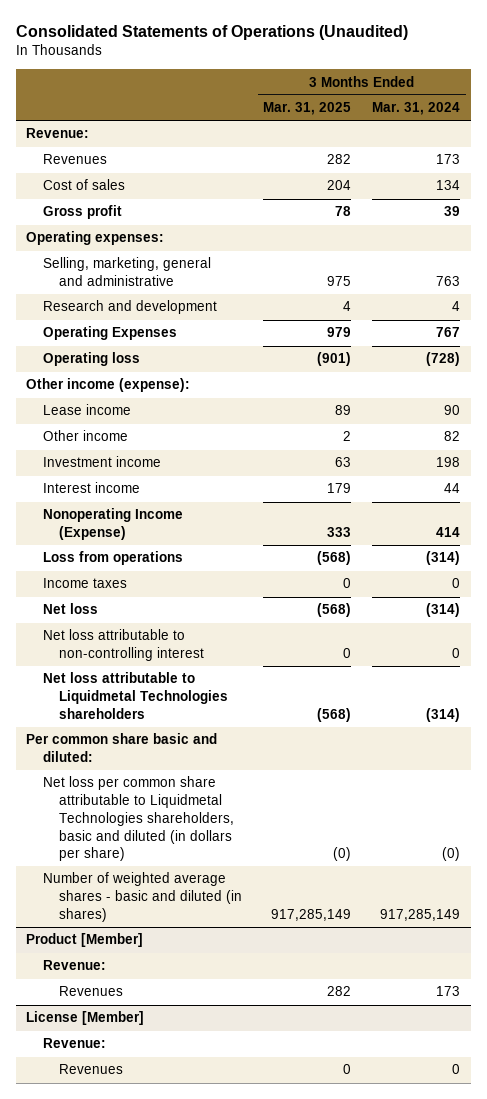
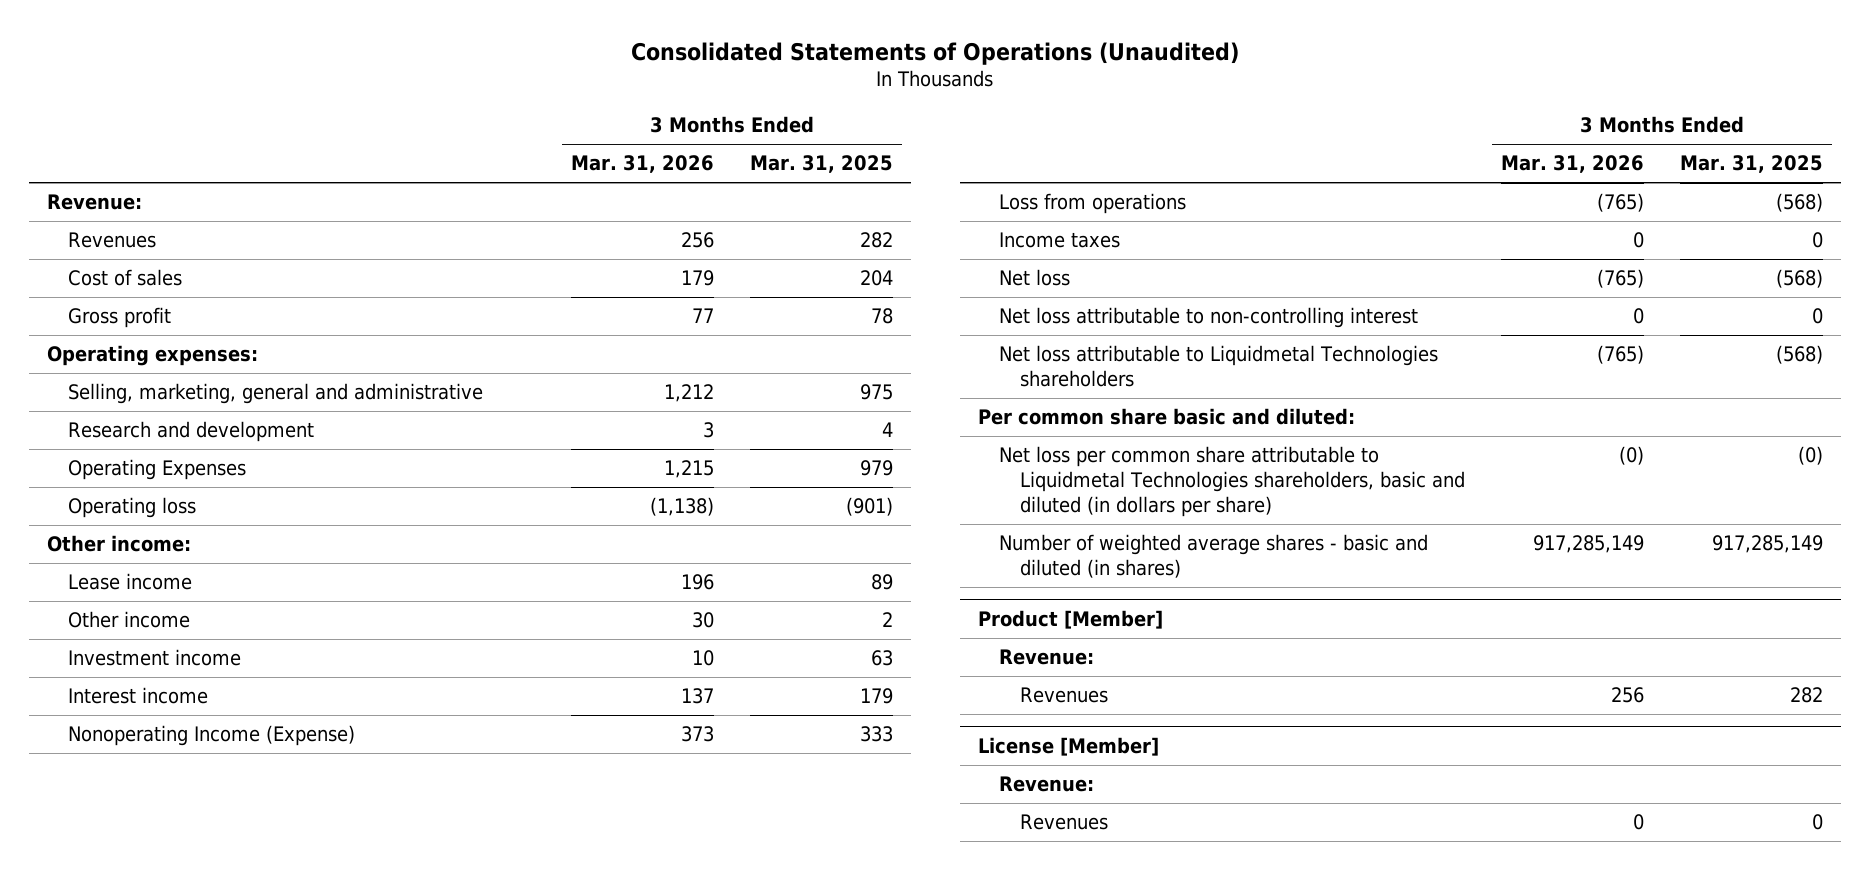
- | 3 Months Ended Mar. 31, 2025 | 3 Months Ended Mar. 31, 2024
+ | 3 Months Ended Mar. 31, 2026 | 3 Months Ended Mar. 31, 2025
- Other income (expense):
+ Other income:

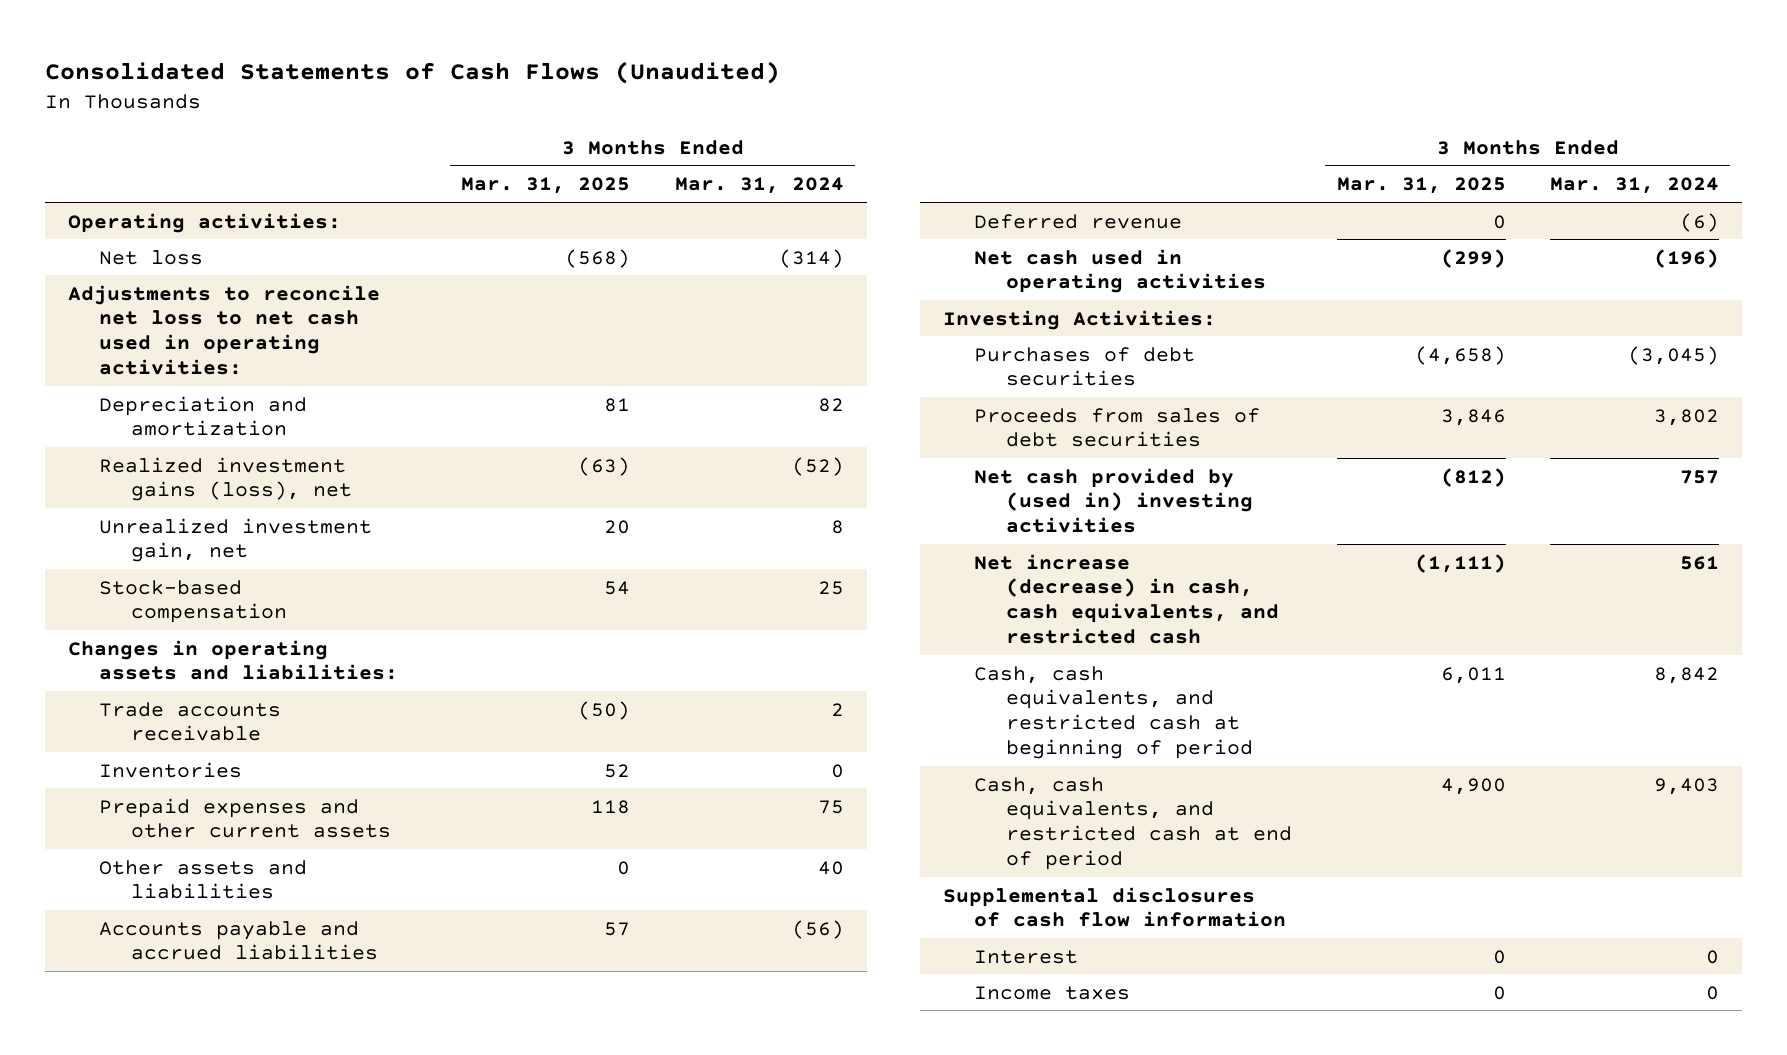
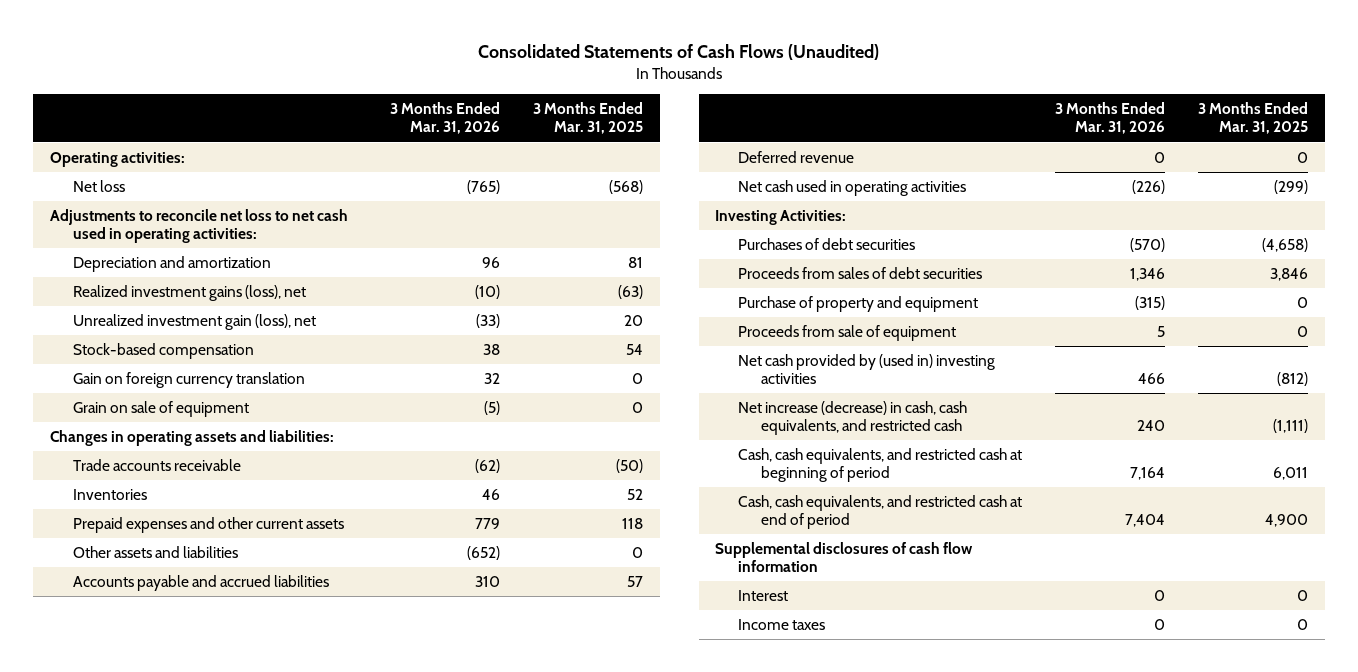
- | 3 Months Ended Mar. 31, 2025 | 3 Months Ended Mar. 31, 2024
+ | 3 Months Ended Mar. 31, 2026 | 3 Months Ended Mar. 31, 2025
- Unrealized investment gain, net | 20 | 8
+ Unrealized investment gain (loss), net | (33) | 20
+ Gain on foreign currency translation | 32 | 0
+ Grain on sale of equipment | (5) | 0
+ Purchase of property and equipment | (315) | 0
+ Proceeds from sale of equipment | 5 | 0

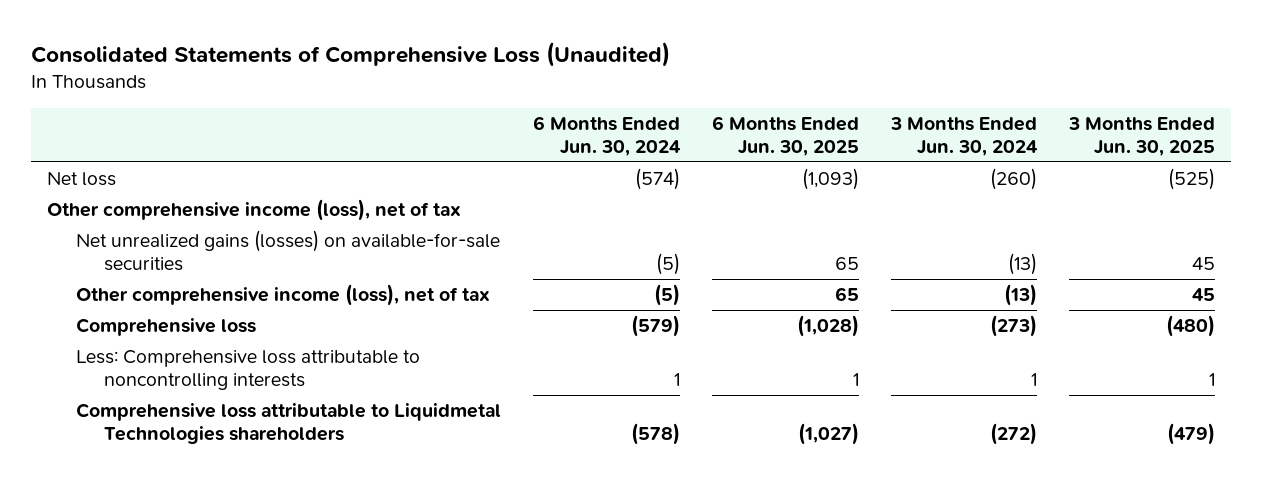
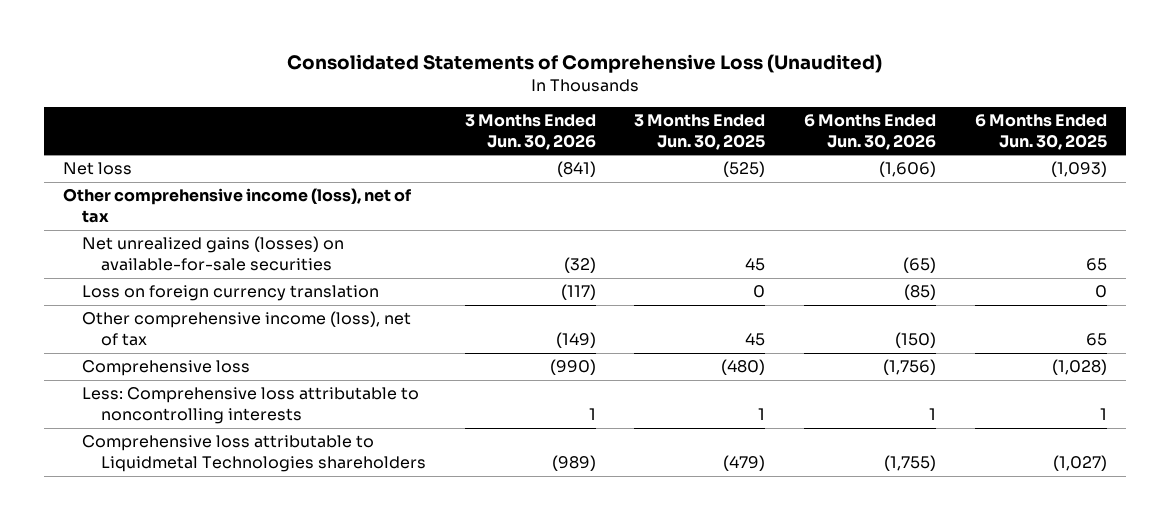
- | 6 Months Ended Jun. 30, 2024 | 6 Months Ended Jun. 30, 2025 | 3 Months Ended Jun. 30, 2024 | 3 Months Ended Jun. 30, 2025
+ | 3 Months Ended Jun. 30, 2026 | 3 Months Ended Jun. 30, 2025 | 6 Months Ended Jun. 30, 2026 | 6 Months Ended Jun. 30, 2025
+ Loss on foreign currency translation | (117) | 0 | (85) | 0

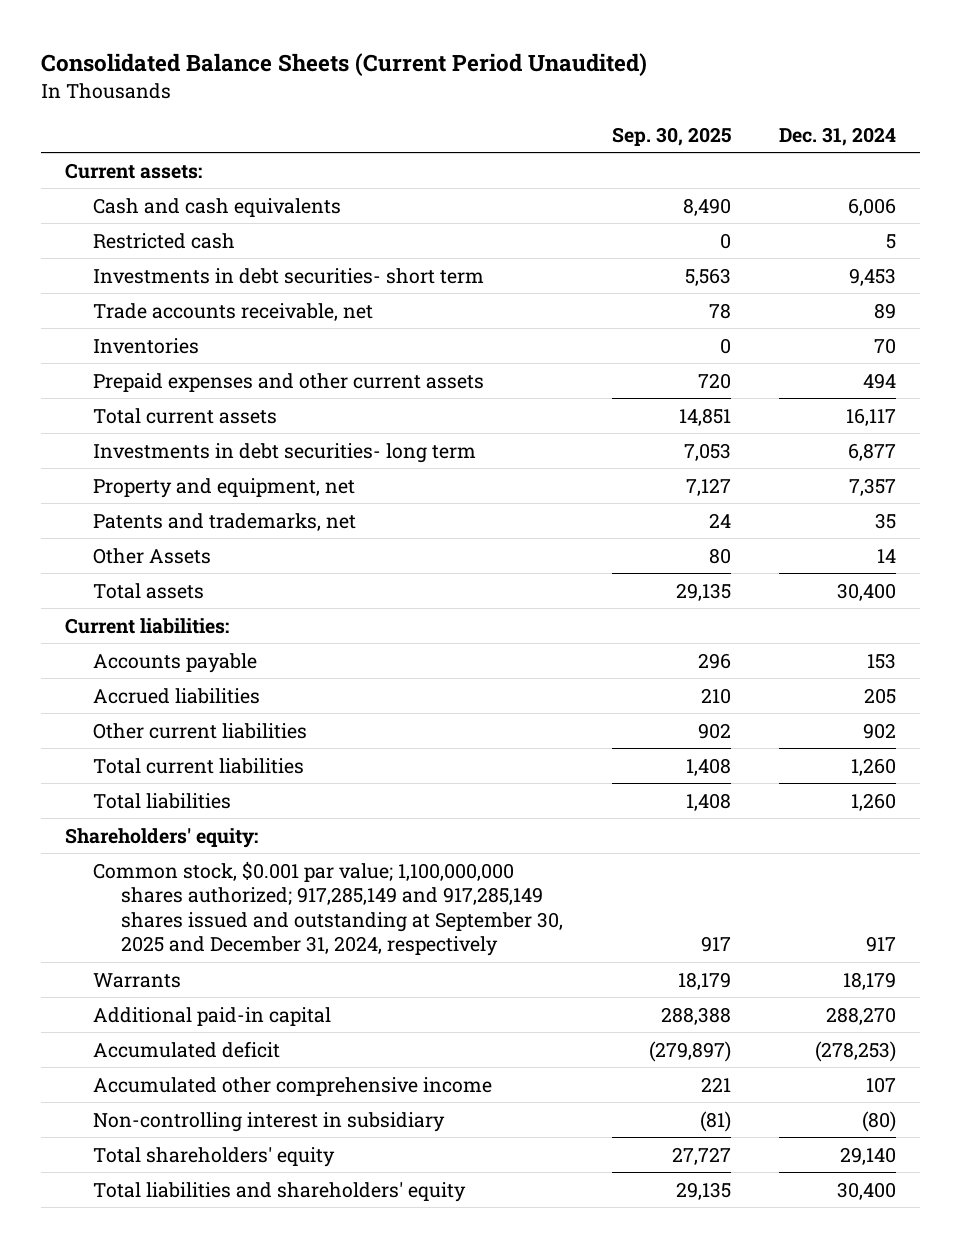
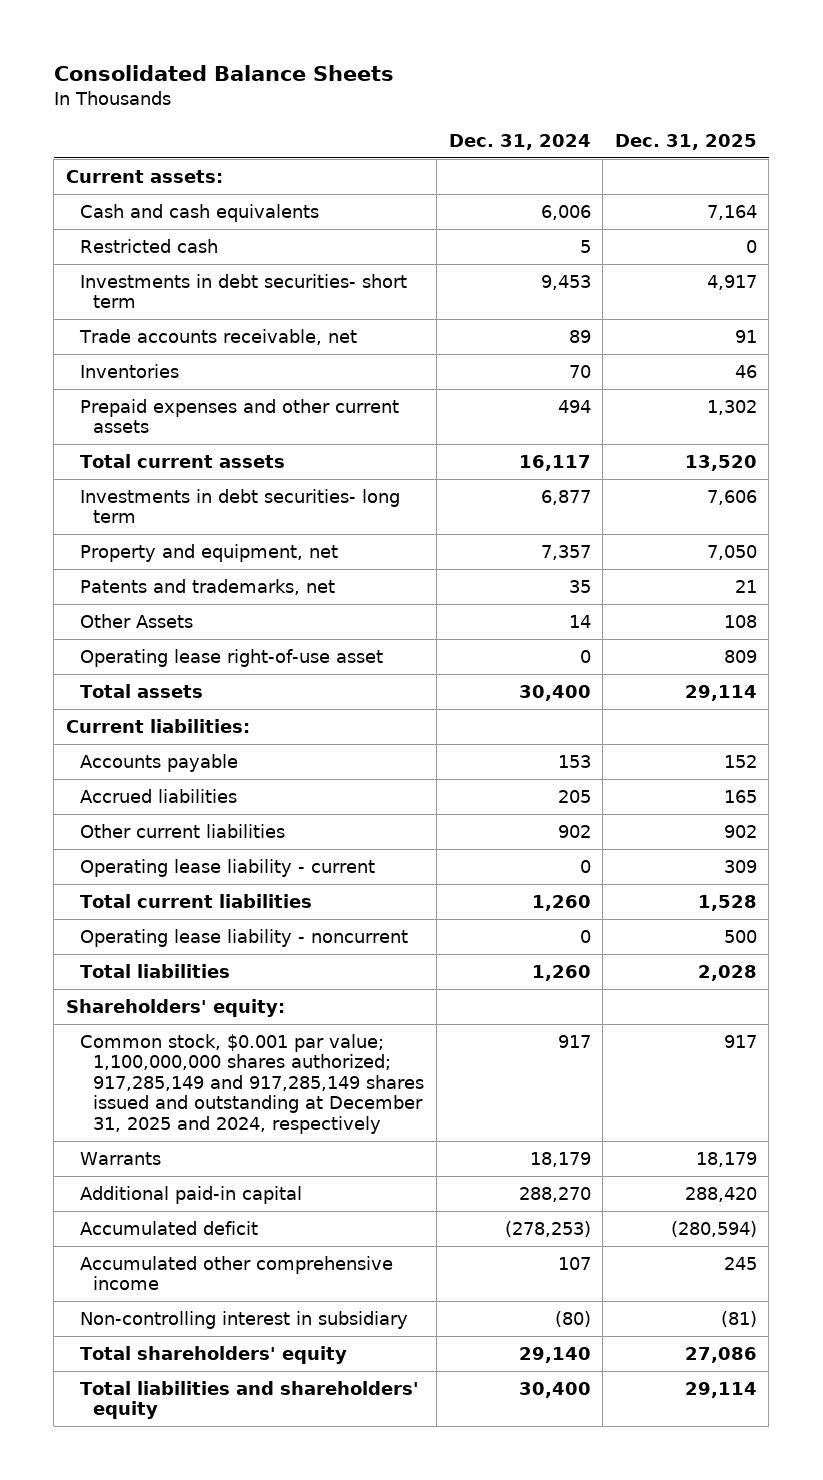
- Consolidated Balance Sheets (Current Period Unaudited)
+ Consolidated Balance Sheets
- | Sep. 30, 2025 | Dec. 31, 2024
+ | Dec. 31, 2024 | Dec. 31, 2025
+ Operating lease right-of-use asset | 0 | 809
+ Operating lease liability - current | 0 | 309
+ Operating lease liability - noncurrent | 0 | 500
- Common stock, $0.001 par value; 1,100,000,000 shares authorized; 917,285,149 and 917,285,149 shares issued and outstanding at September 30, 2025 and December 31, 2024, respectively | 917 | 917
+ Common stock, $0.001 par value; 1,100,000,000 shares authorized; 917,285,149 and 917,285,149 shares issued and outstanding at December 31, 2025 and 2024, respectively | 917 | 917

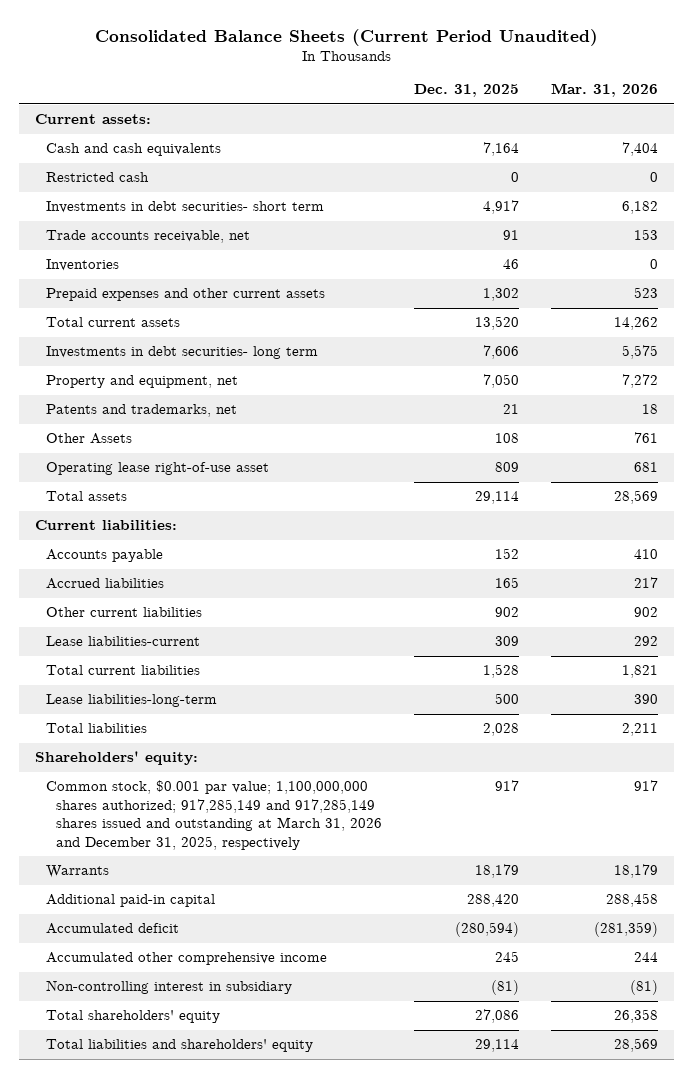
- Consolidated Balance Sheets
+ Consolidated Balance Sheets (Current Period Unaudited)
- | Dec. 31, 2024 | Dec. 31, 2025
+ | Dec. 31, 2025 | Mar. 31, 2026
- Operating lease liability - current | 0 | 309
+ Lease liabilities-current | 309 | 292
- Operating lease liability - noncurrent | 0 | 500
+ Lease liabilities-long-term | 500 | 390
- Common stock, $0.001 par value; 1,100,000,000 shares authorized; 917,285,149 and 917,285,149 shares issued and outstanding at December 31, 2025 and 2024, respectively | 917 | 917
+ Common stock, $0.001 par value; 1,100,000,000 shares authorized; 917,285,149 and 917,285,149 shares issued and outstanding at March 31, 2026 and December 31, 2025, respectively | 917 | 917

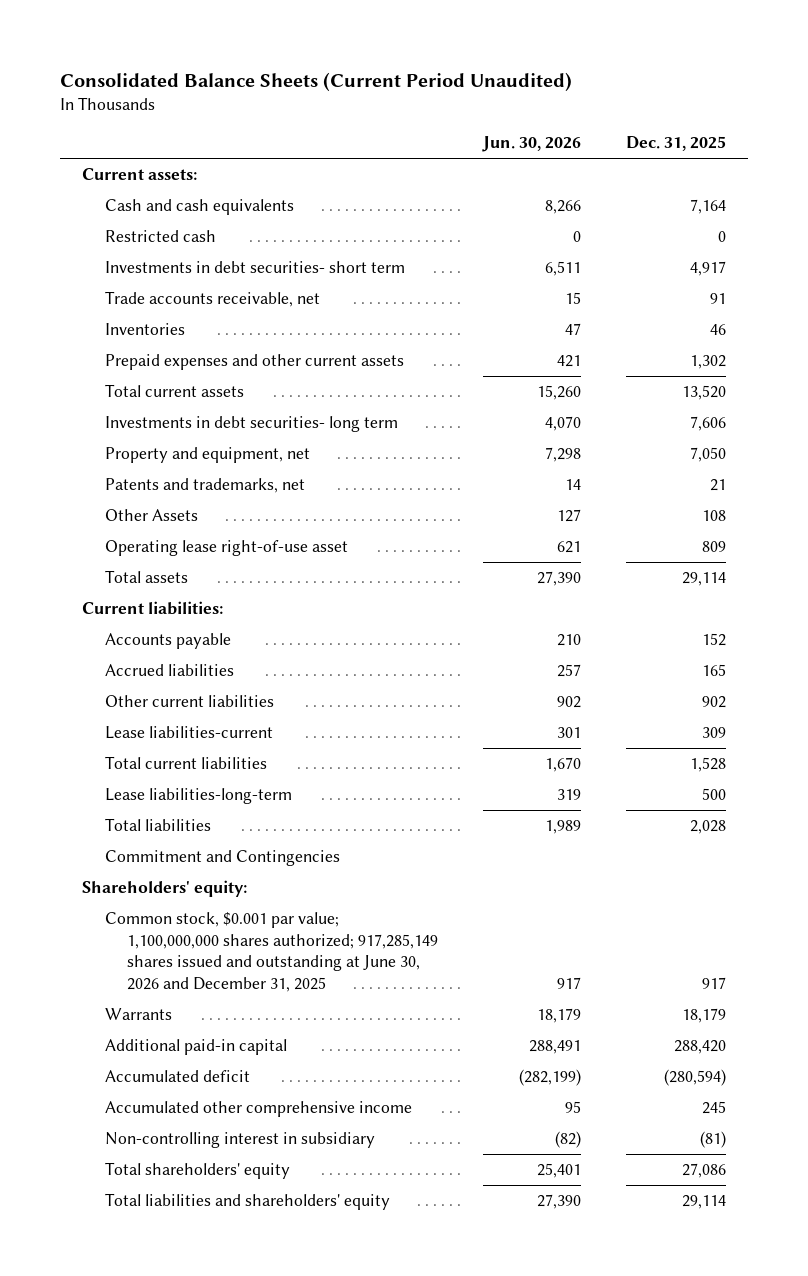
- | Dec. 31, 2025 | Mar. 31, 2026
+ | Jun. 30, 2026 | Dec. 31, 2025
+ Commitment and Contingencies
- Common stock, $0.001 par value; 1,100,000,000 shares authorized; 917,285,149 and 917,285,149 shares issued and outstanding at March 31, 2026 and December 31, 2025, respectively | 917 | 917
+ Common stock, $0.001 par value; 1,100,000,000 shares authorized; 917,285,149 shares issued and outstanding at June 30, 2026 and December 31, 2025 | 917 | 917

